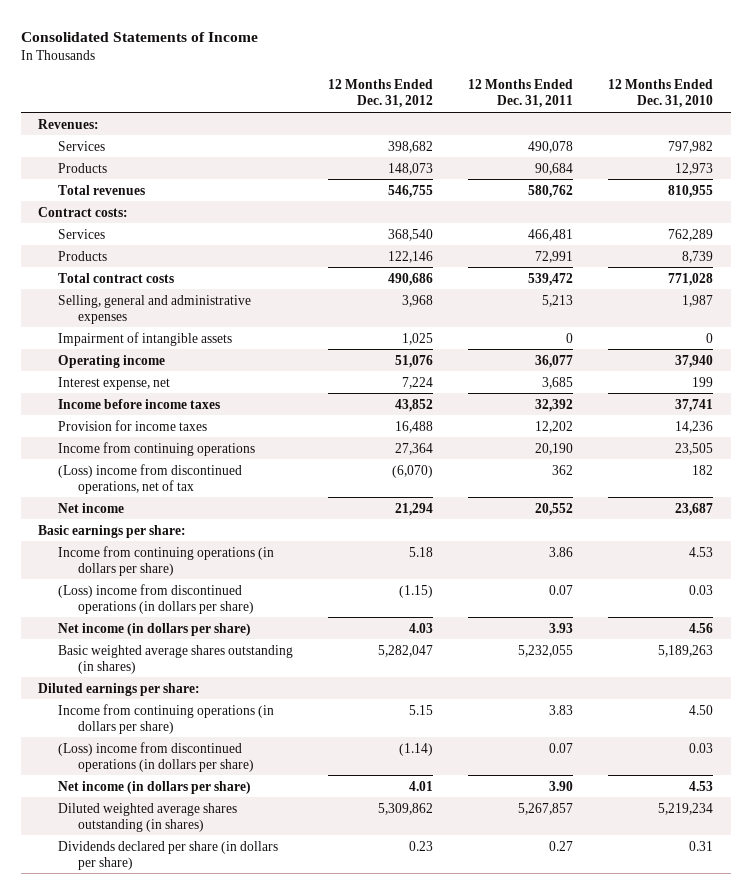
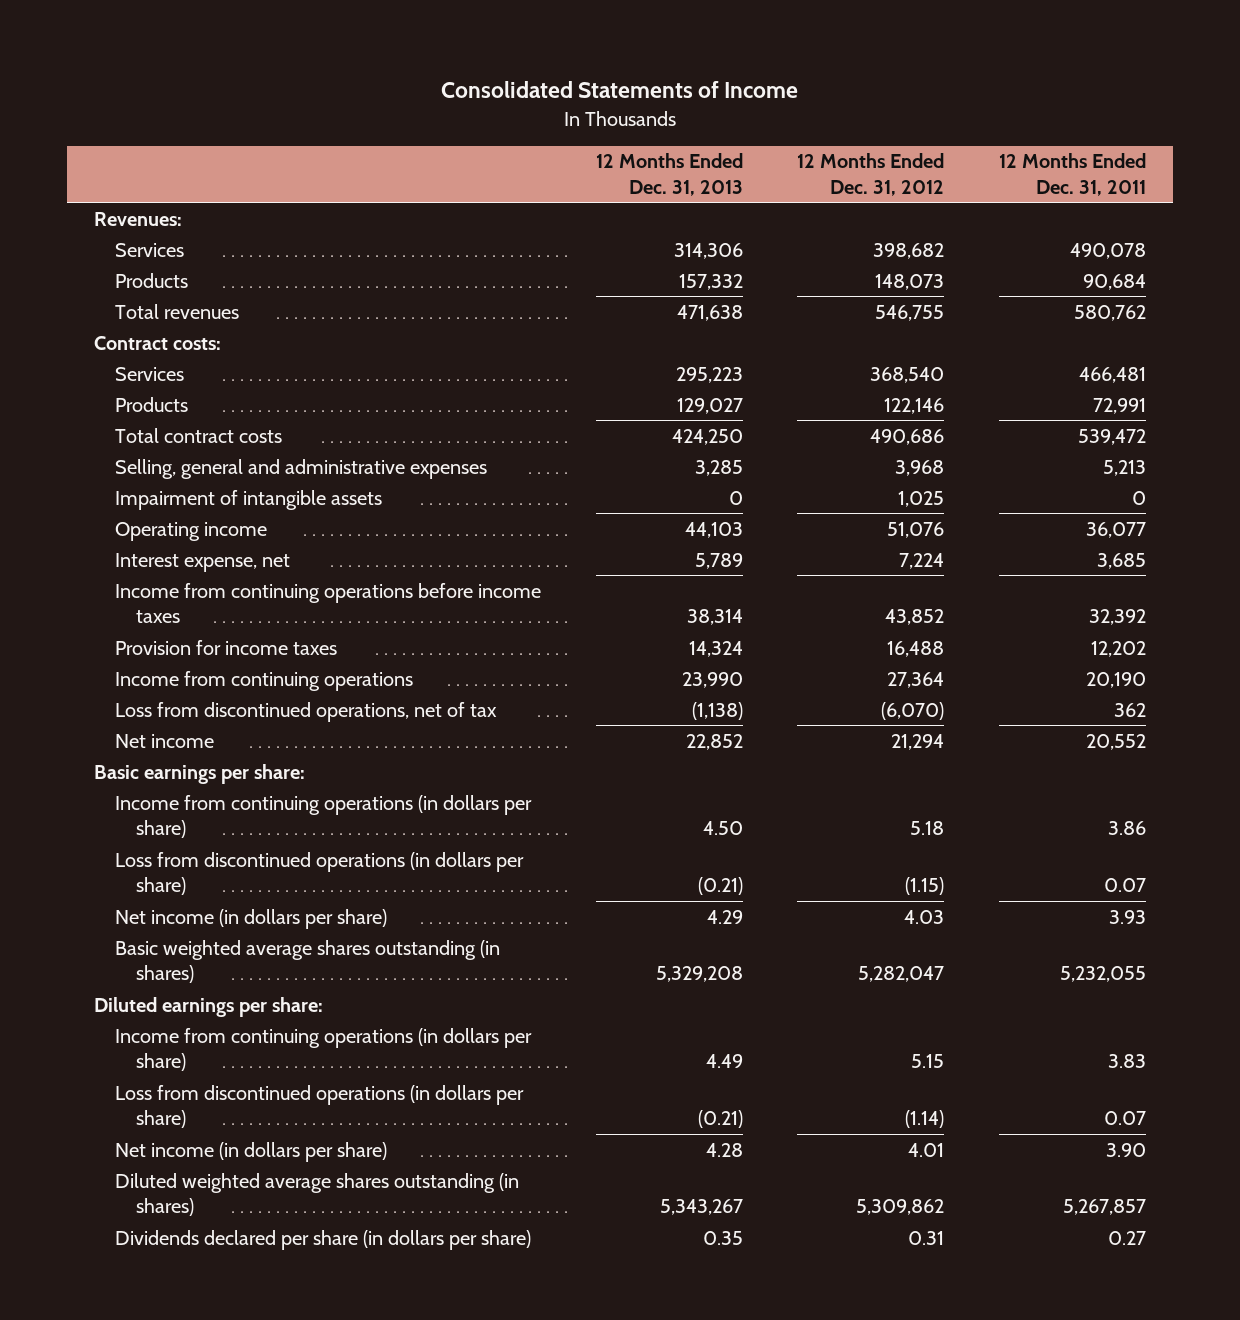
- | 12 Months Ended Dec. 31, 2012 | 12 Months Ended Dec. 31, 2011 | 12 Months Ended Dec. 31, 2010
+ | 12 Months Ended Dec. 31, 2013 | 12 Months Ended Dec. 31, 2012 | 12 Months Ended Dec. 31, 2011
- Income before income taxes | 43,852 | 32,392 | 37,741
+ Income from continuing operations before income taxes | 38,314 | 43,852 | 32,392
- (Loss) income from discontinued operations, net of tax | (6,070) | 362 | 182
+ Loss from discontinued operations, net of tax | (1,138) | (6,070) | 362
- (Loss) income from discontinued operations (in dollars per share) | (1.15) | 0.07 | 0.03
+ Loss from discontinued operations (in dollars per share) | (0.21) | (1.15) | 0.07
- (Loss) income from discontinued operations (in dollars per share) | (1.14) | 0.07 | 0.03
+ Loss from discontinued operations (in dollars per share) | (0.21) | (1.14) | 0.07
- Dividends declared per share (in dollars per share) | 0.23 | 0.27 | 0.31
+ Dividends declared per share (in dollars per share) | 0.35 | 0.31 | 0.27

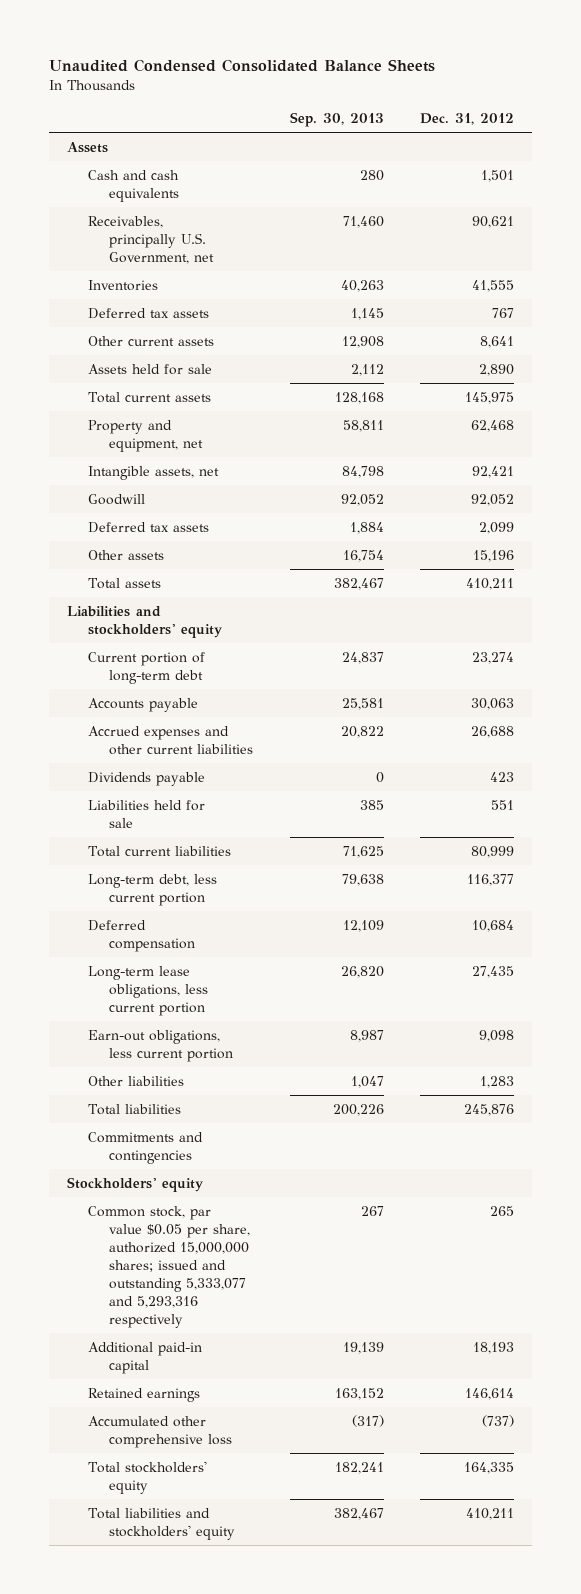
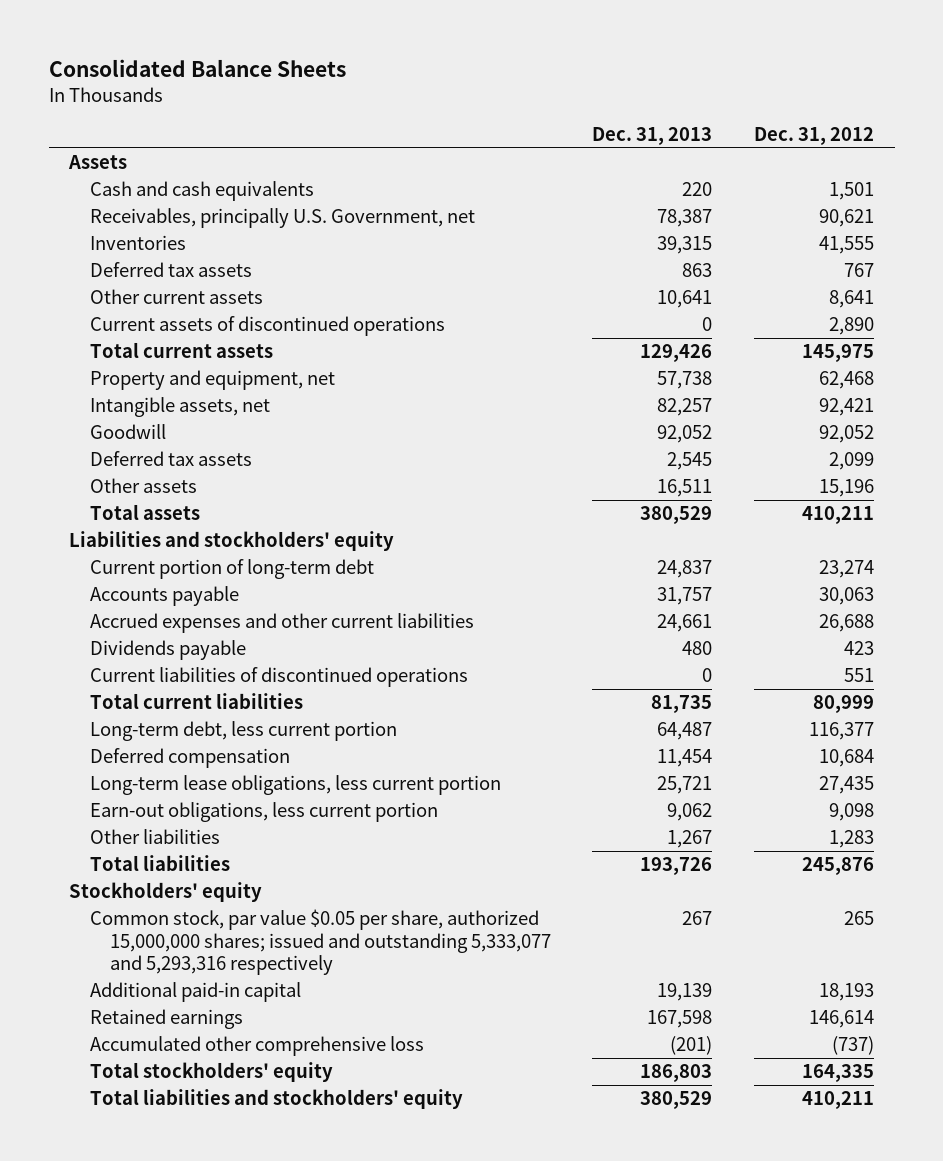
- Unaudited Condensed Consolidated Balance Sheets
+ Consolidated Balance Sheets
- | Sep. 30, 2013 | Dec. 31, 2012
+ | Dec. 31, 2013 | Dec. 31, 2012
- Assets held for sale | 2,112 | 2,890
+ Current assets of discontinued operations | 0 | 2,890
- Liabilities held for sale | 385 | 551
+ Current liabilities of discontinued operations | 0 | 551
- Commitments and contingencies

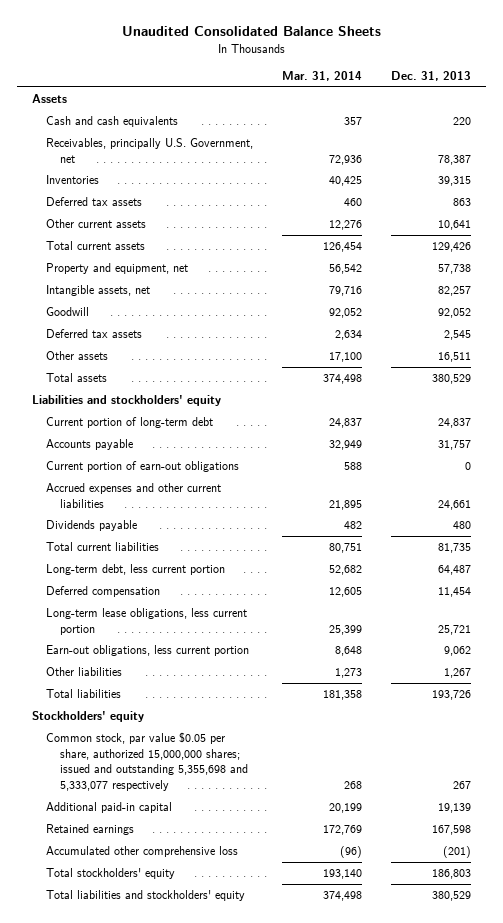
- Consolidated Balance Sheets
+ Unaudited Consolidated Balance Sheets
- | Dec. 31, 2013 | Dec. 31, 2012
+ | Mar. 31, 2014 | Dec. 31, 2013
- Current assets of discontinued operations | 0 | 2,890
+ Current portion of earn-out obligations | 588 | 0
- Current liabilities of discontinued operations | 0 | 551
- Common stock, par value $0.05 per share, authorized 15,000,000 shares; issued and outstanding 5,333,077 and 5,293,316 respectively | 267 | 265
+ Common stock, par value $0.05 per share, authorized 15,000,000 shares; issued and outstanding 5,355,698 and 5,333,077 respectively | 268 | 267

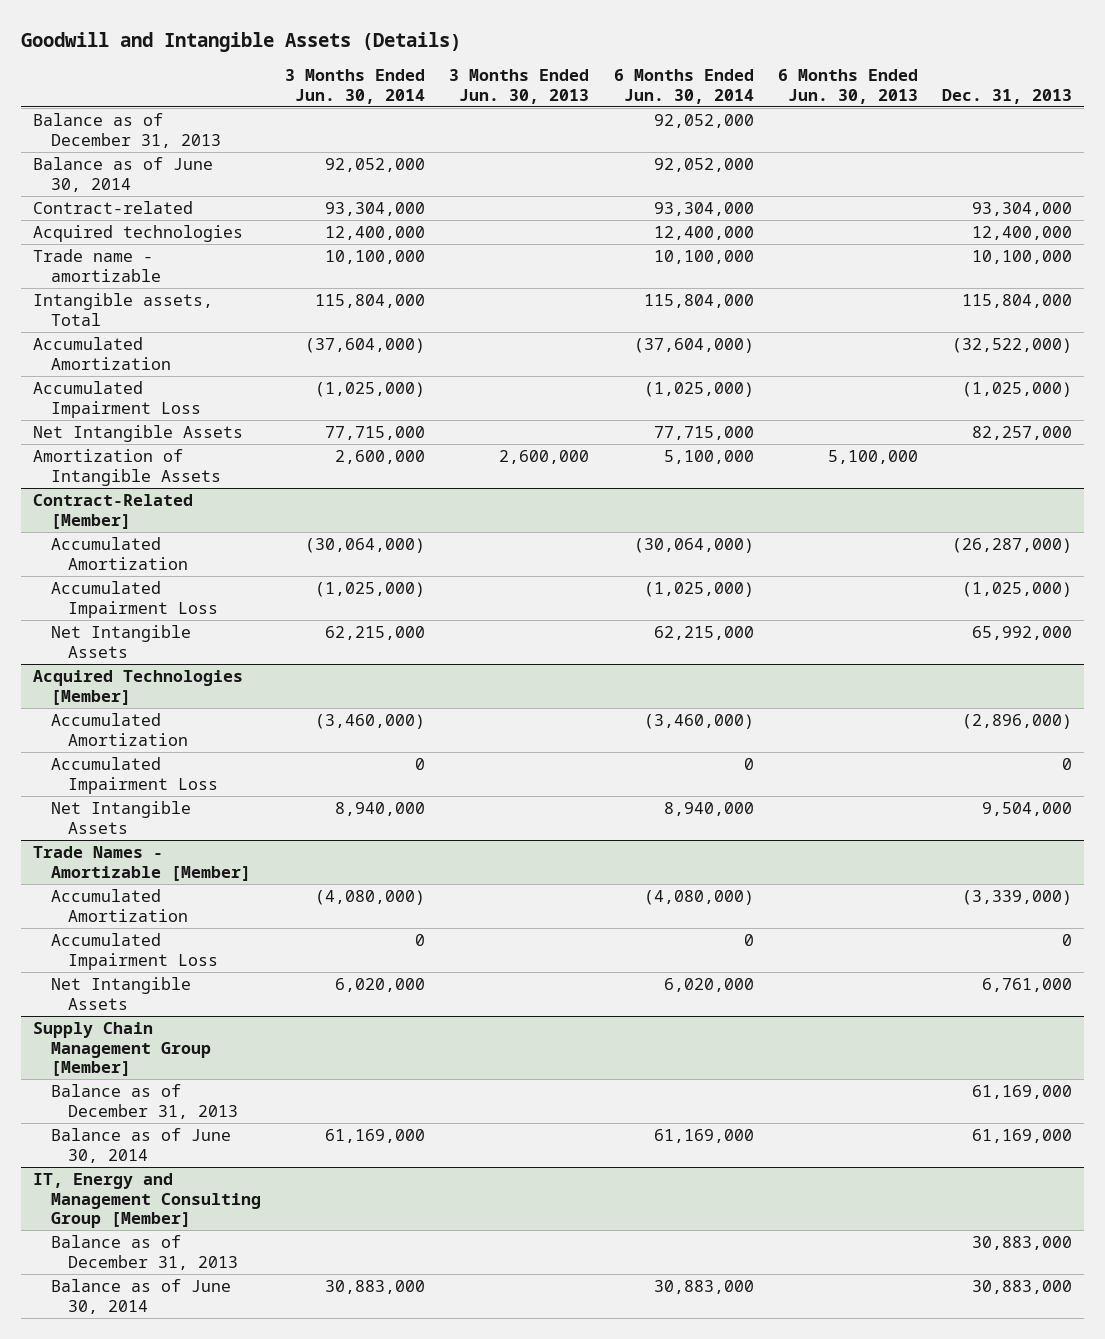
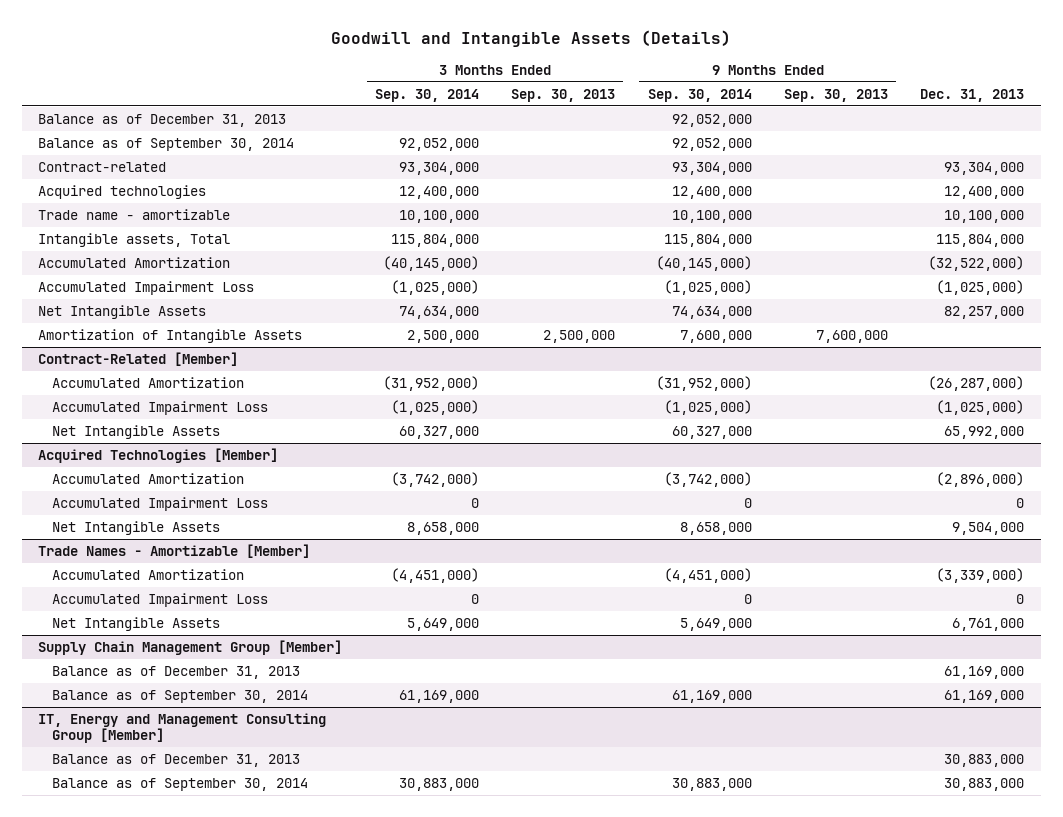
- | 3 Months Ended Jun. 30, 2014 | 3 Months Ended Jun. 30, 2013 | 6 Months Ended Jun. 30, 2014 | 6 Months Ended Jun. 30, 2013 | Dec. 31, 2013
+ | 3 Months Ended Sep. 30, 2014 | 3 Months Ended Sep. 30, 2013 | 9 Months Ended Sep. 30, 2014 | 9 Months Ended Sep. 30, 2013 | Dec. 31, 2013
- Balance as of June 30, 2014 | 92,052,000 | | 92,052,000 | |
+ Balance as of September 30, 2014 | 92,052,000 | | 92,052,000 | |
@ Supply Chain Management Group [Member]
- Balance as of June 30, 2014 | 61,169,000 | | 61,169,000 | | 61,169,000
+ Balance as of September 30, 2014 | 61,169,000 | | 61,169,000 | | 61,169,000
@ IT, Energy and Management Consulting Group [Member]
- Balance as of June 30, 2014 | 30,883,000 | | 30,883,000 | | 30,883,000
+ Balance as of September 30, 2014 | 30,883,000 | | 30,883,000 | | 30,883,000

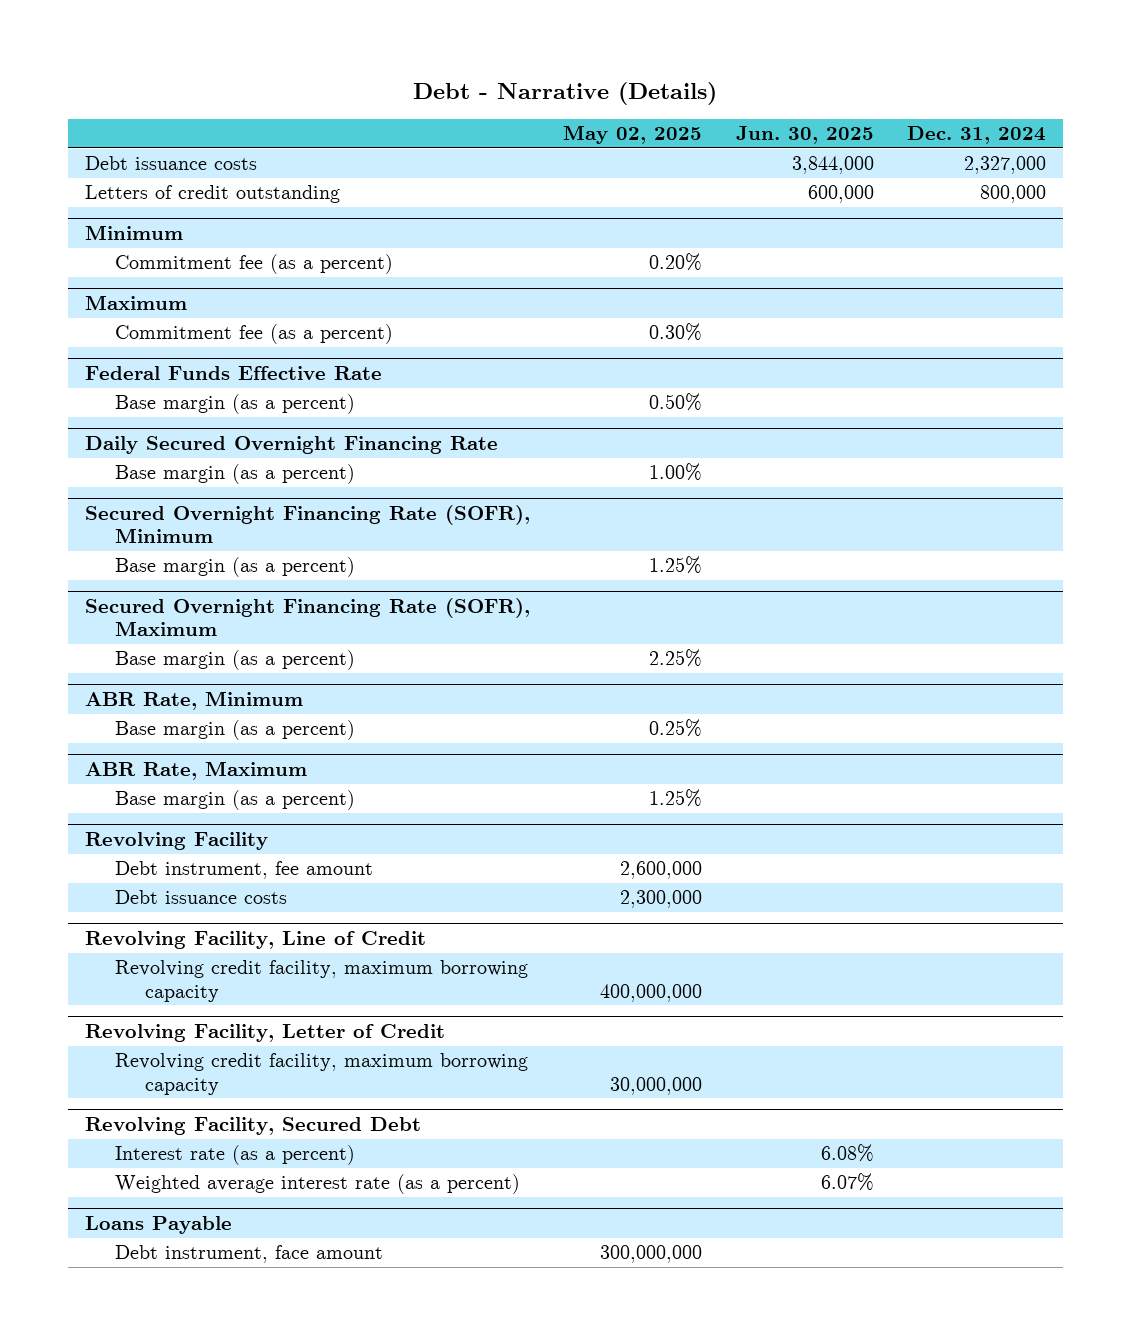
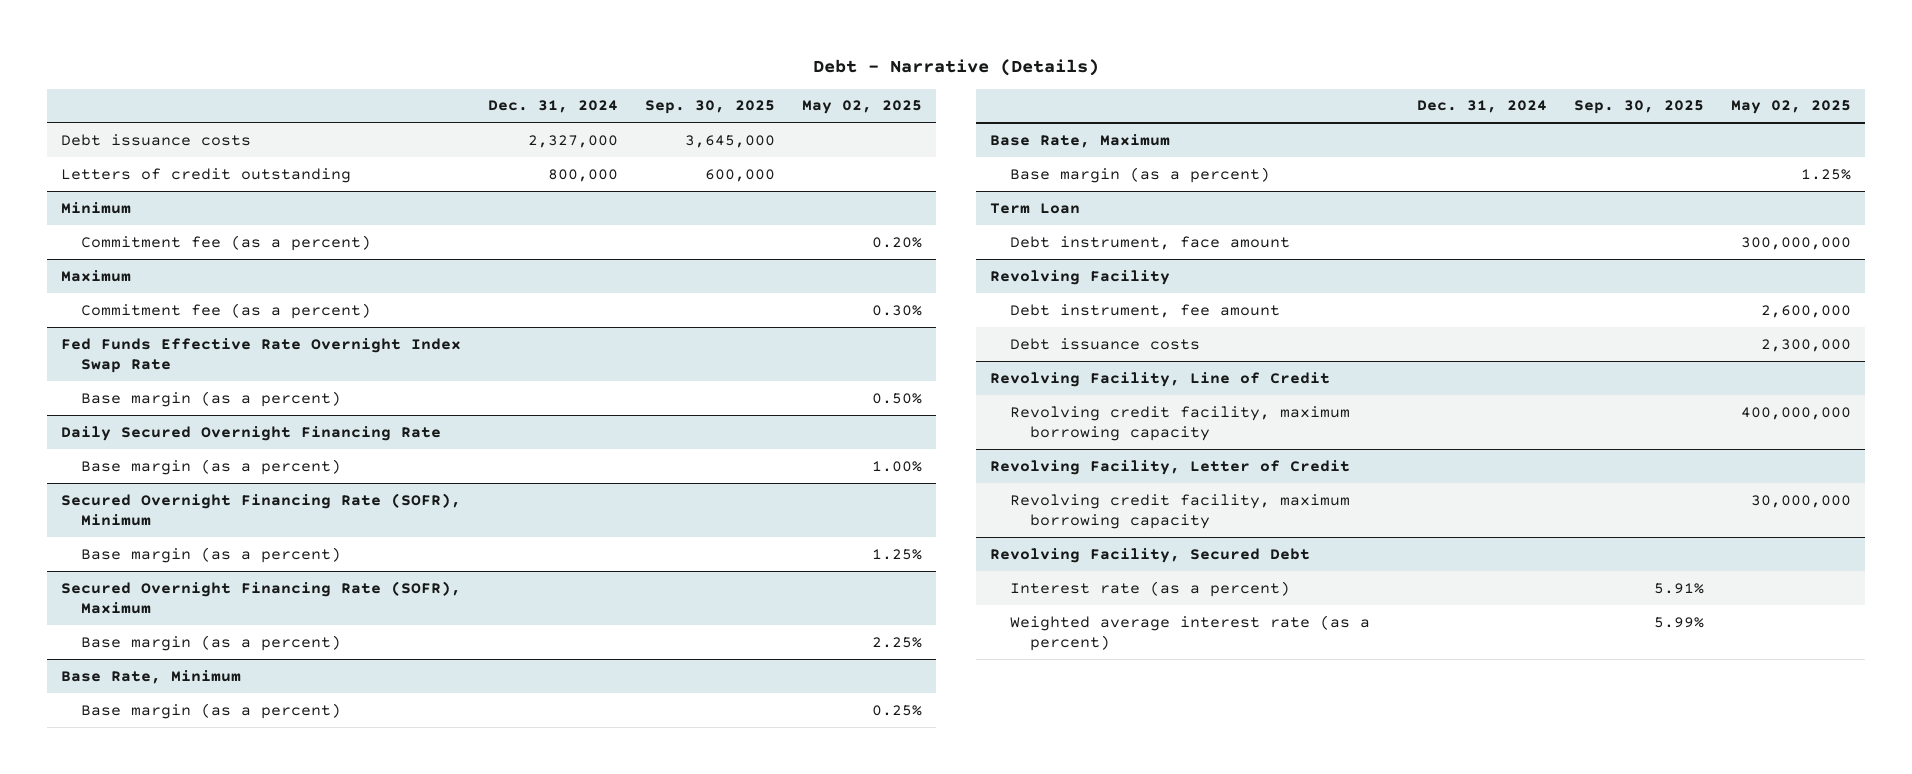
- | May 02, 2025 | Jun. 30, 2025 | Dec. 31, 2024
+ | Dec. 31, 2024 | Sep. 30, 2025 | May 02, 2025
- Federal Funds Effective Rate
+ Fed Funds Effective Rate Overnight Index Swap Rate
- ABR Rate, Minimum
+ Base Rate, Minimum
- ABR Rate, Maximum
+ Base Rate, Maximum
+ Term Loan
+ Debt instrument, face amount | | | 300,000,000
- Loans Payable
- Debt instrument, face amount | 300,000,000 | |

